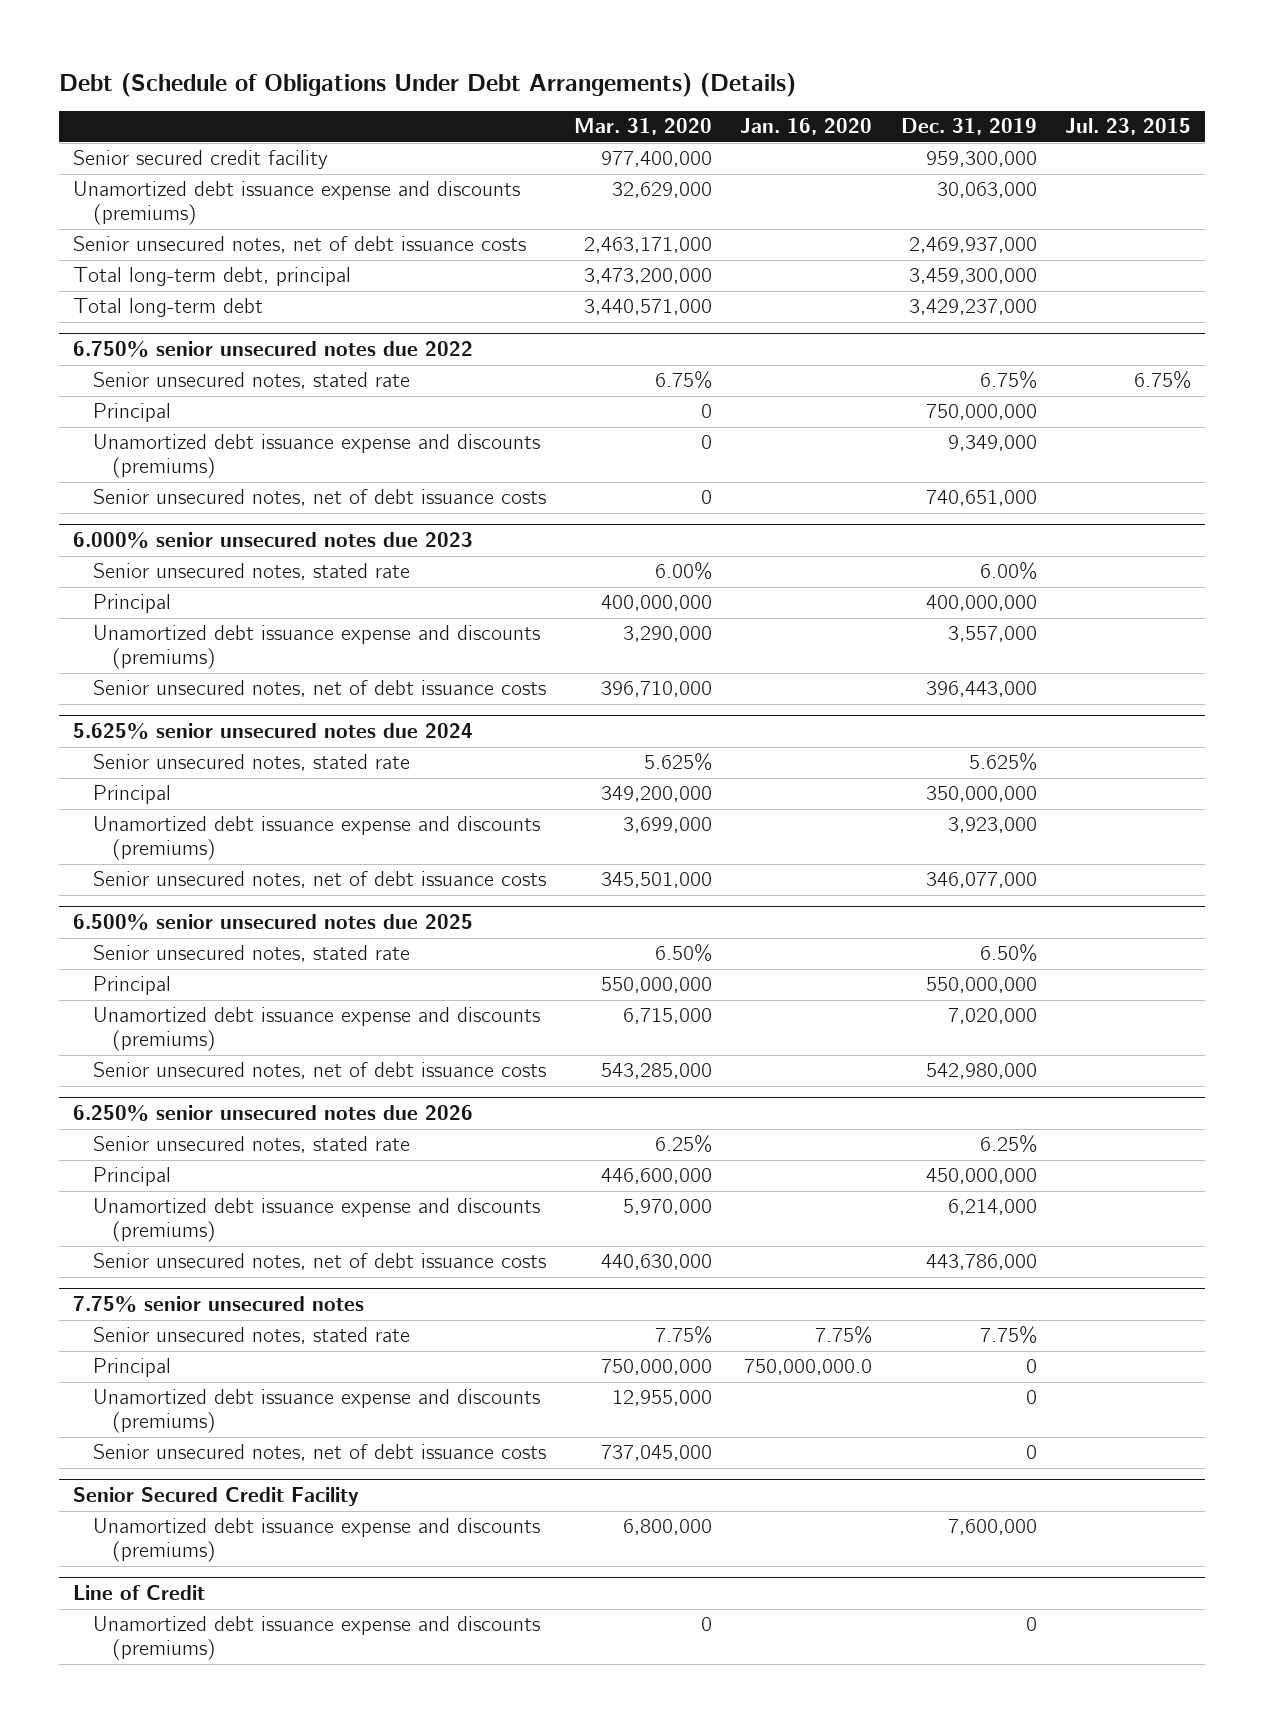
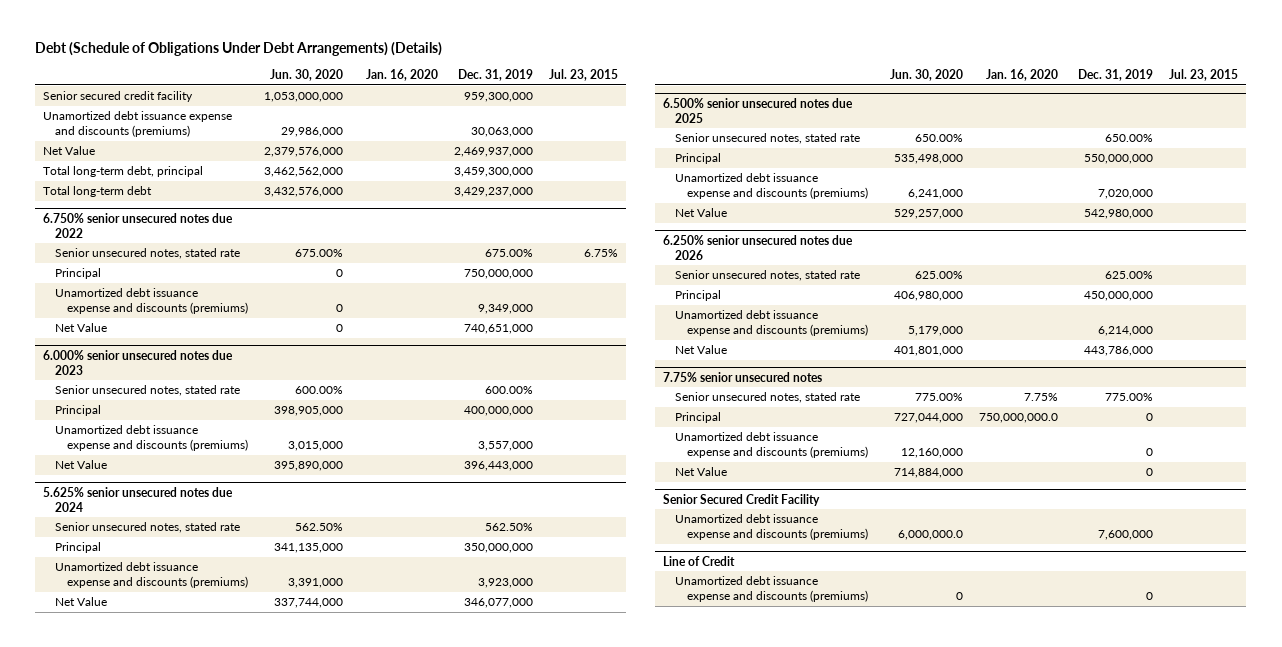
- | Mar. 31, 2020 | Jan. 16, 2020 | Dec. 31, 2019 | Jul. 23, 2015
+ | Jun. 30, 2020 | Jan. 16, 2020 | Dec. 31, 2019 | Jul. 23, 2015
- Senior unsecured notes, net of debt issuance costs | 2,463,171,000 | | 2,469,937,000 |
+ Net Value | 2,379,576,000 | | 2,469,937,000 |
@ 6.750% senior unsecured notes due 2022
- Senior unsecured notes, stated rate | 6.75% | | 6.75% | 6.75%
+ Senior unsecured notes, stated rate | 675.00% | | 675.00% | 6.75%
- Senior unsecured notes, net of debt issuance costs | 0 | | 740,651,000 |
+ Net Value | 0 | | 740,651,000 |
@ 6.000% senior unsecured notes due 2023
- Senior unsecured notes, stated rate | 6.00% | | 6.00% |
+ Senior unsecured notes, stated rate | 600.00% | | 600.00% |
- Senior unsecured notes, net of debt issuance costs | 396,710,000 | | 396,443,000 |
+ Net Value | 395,890,000 | | 396,443,000 |
@ 5.625% senior unsecured notes due 2024
- Senior unsecured notes, stated rate | 5.625% | | 5.625% |
+ Senior unsecured notes, stated rate | 562.50% | | 562.50% |
- Senior unsecured notes, net of debt issuance costs | 345,501,000 | | 346,077,000 |
+ Net Value | 337,744,000 | | 346,077,000 |
@ 6.500% senior unsecured notes due 2025
- Senior unsecured notes, stated rate | 6.50% | | 6.50% |
+ Senior unsecured notes, stated rate | 650.00% | | 650.00% |
- Senior unsecured notes, net of debt issuance costs | 543,285,000 | | 542,980,000 |
+ Net Value | 529,257,000 | | 542,980,000 |
@ 6.250% senior unsecured notes due 2026
- Senior unsecured notes, stated rate | 6.25% | | 6.25% |
+ Senior unsecured notes, stated rate | 625.00% | | 625.00% |
- Senior unsecured notes, net of debt issuance costs | 440,630,000 | | 443,786,000 |
+ Net Value | 401,801,000 | | 443,786,000 |
@ 7.75% senior unsecured notes
- Senior unsecured notes, stated rate | 7.75% | 7.75% | 7.75% |
+ Senior unsecured notes, stated rate | 775.00% | 7.75% | 775.00% |
- Senior unsecured notes, net of debt issuance costs | 737,045,000 | | 0 |
+ Net Value | 714,884,000 | | 0 |

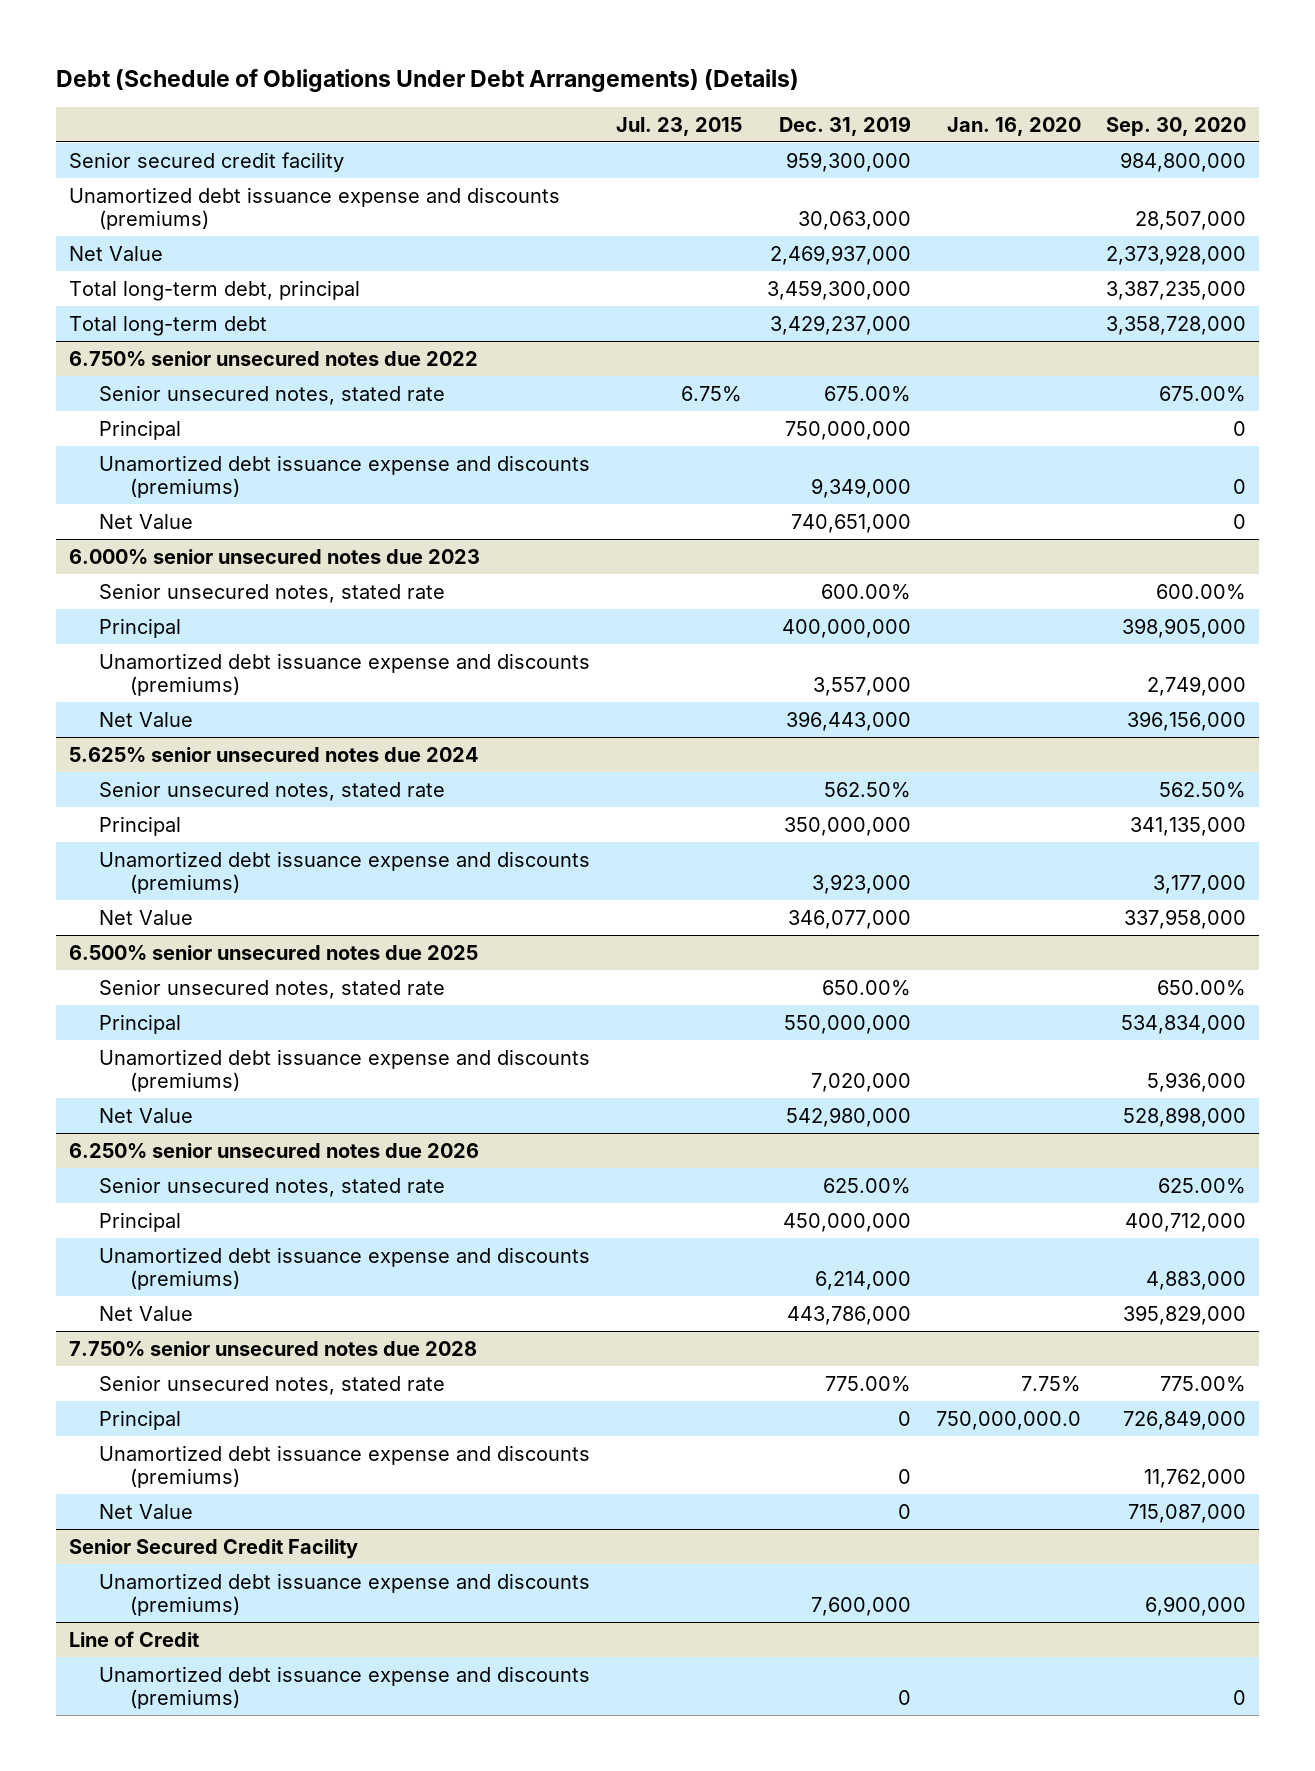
- | Jun. 30, 2020 | Jan. 16, 2020 | Dec. 31, 2019 | Jul. 23, 2015
+ | Jul. 23, 2015 | Dec. 31, 2019 | Jan. 16, 2020 | Sep. 30, 2020
- 7.75% senior unsecured notes
+ 7.750% senior unsecured notes due 2028

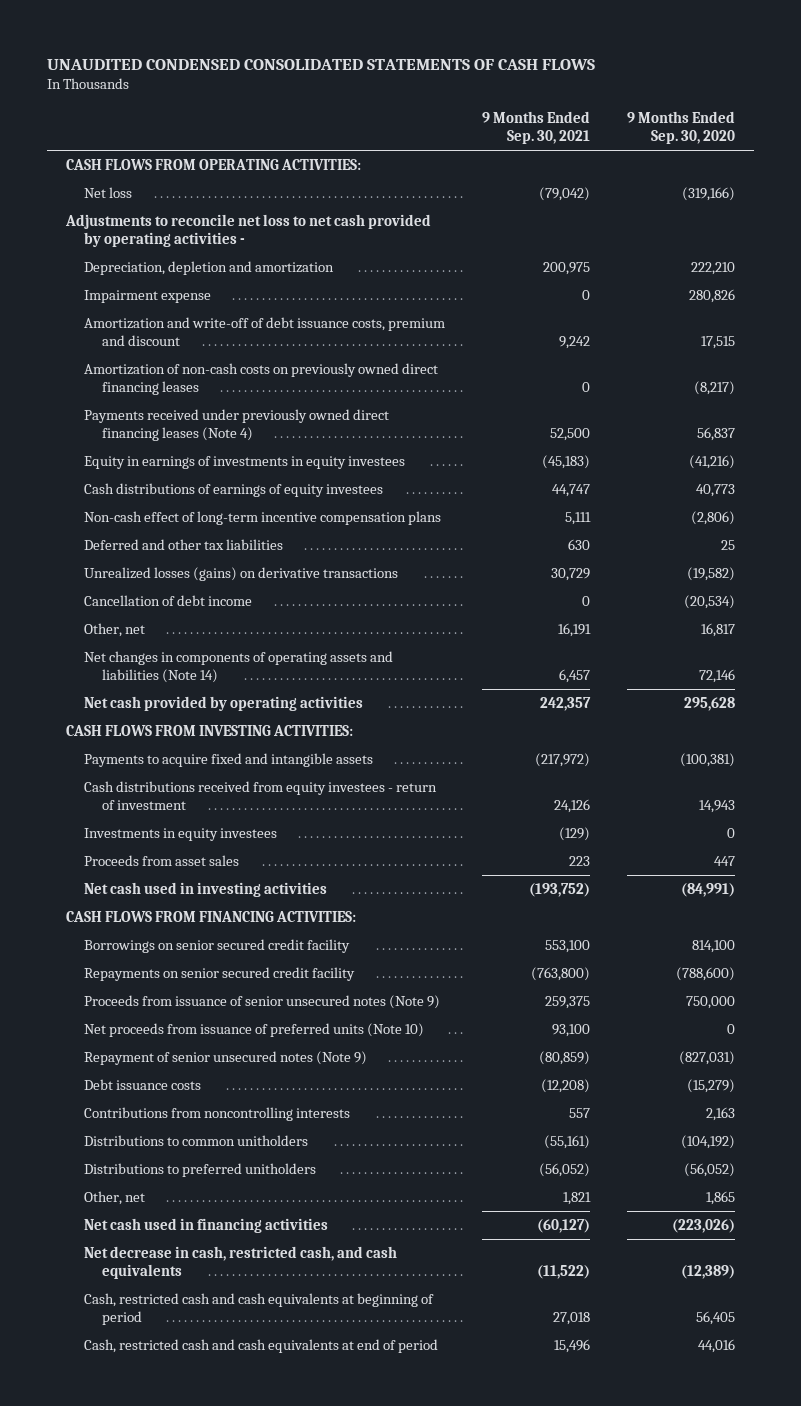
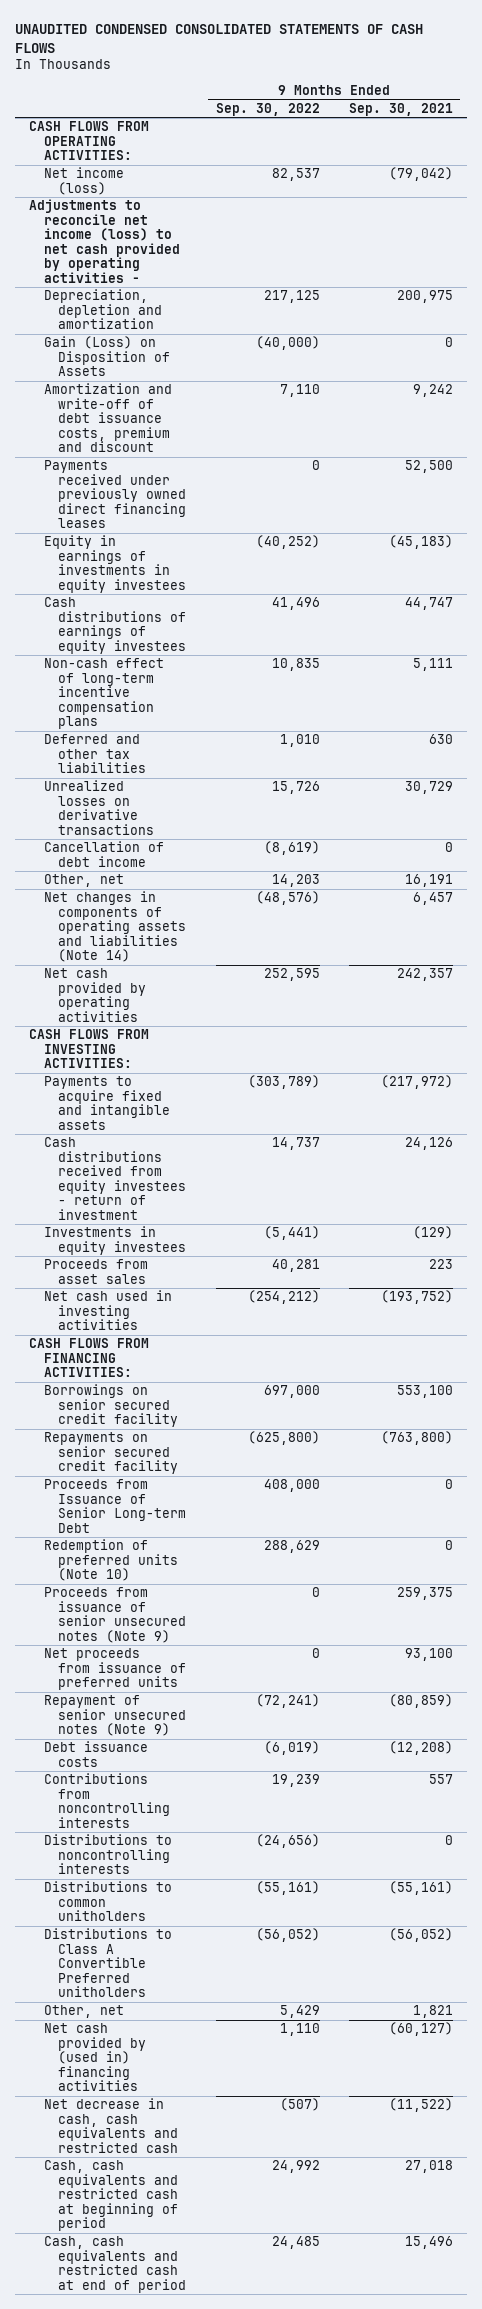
- | 9 Months Ended Sep. 30, 2021 | 9 Months Ended Sep. 30, 2020
+ | 9 Months Ended Sep. 30, 2022 | 9 Months Ended Sep. 30, 2021
- Net loss | (79,042) | (319,166)
- Adjustments to reconcile net loss to net cash provided by operating activities -
+ Net income (loss) | 82,537 | (79,042)
+ Adjustments to reconcile net income (loss) to net cash provided by operating activities -
- Impairment expense | 0 | 280,826
+ Gain (Loss) on Disposition of Assets | (40,000) | 0
- Amortization of non-cash costs on previously owned direct financing leases | 0 | (8,217)
- Payments received under previously owned direct financing leases (Note 4) | 52,500 | 56,837
+ Payments received under previously owned direct financing leases | 0 | 52,500
- Unrealized losses (gains) on derivative transactions | 30,729 | (19,582)
+ Unrealized losses on derivative transactions | 15,726 | 30,729
+ Proceeds from Issuance of Senior Long-term Debt | 408,000 | 0
+ Redemption of preferred units (Note 10) | 288,629 | 0
- Net proceeds from issuance of preferred units (Note 10) | 93,100 | 0
+ Net proceeds from issuance of preferred units | 0 | 93,100
+ Distributions to noncontrolling interests | (24,656) | 0
- Distributions to preferred unitholders | (56,052) | (56,052)
+ Distributions to Class A Convertible Preferred unitholders | (56,052) | (56,052)
- Net cash used in financing activities | (60,127) | (223,026)
- Net decrease in cash, restricted cash, and cash equivalents | (11,522) | (12,389)
- Cash, restricted cash and cash equivalents at beginning of period | 27,018 | 56,405
- Cash, restricted cash and cash equivalents at end of period | 15,496 | 44,016
+ Net cash provided by (used in) financing activities | 1,110 | (60,127)
+ Net decrease in cash, cash equivalents and restricted cash | (507) | (11,522)
+ Cash, cash equivalents and restricted cash at beginning of period | 24,992 | 27,018
+ Cash, cash equivalents and restricted cash at end of period | 24,485 | 15,496

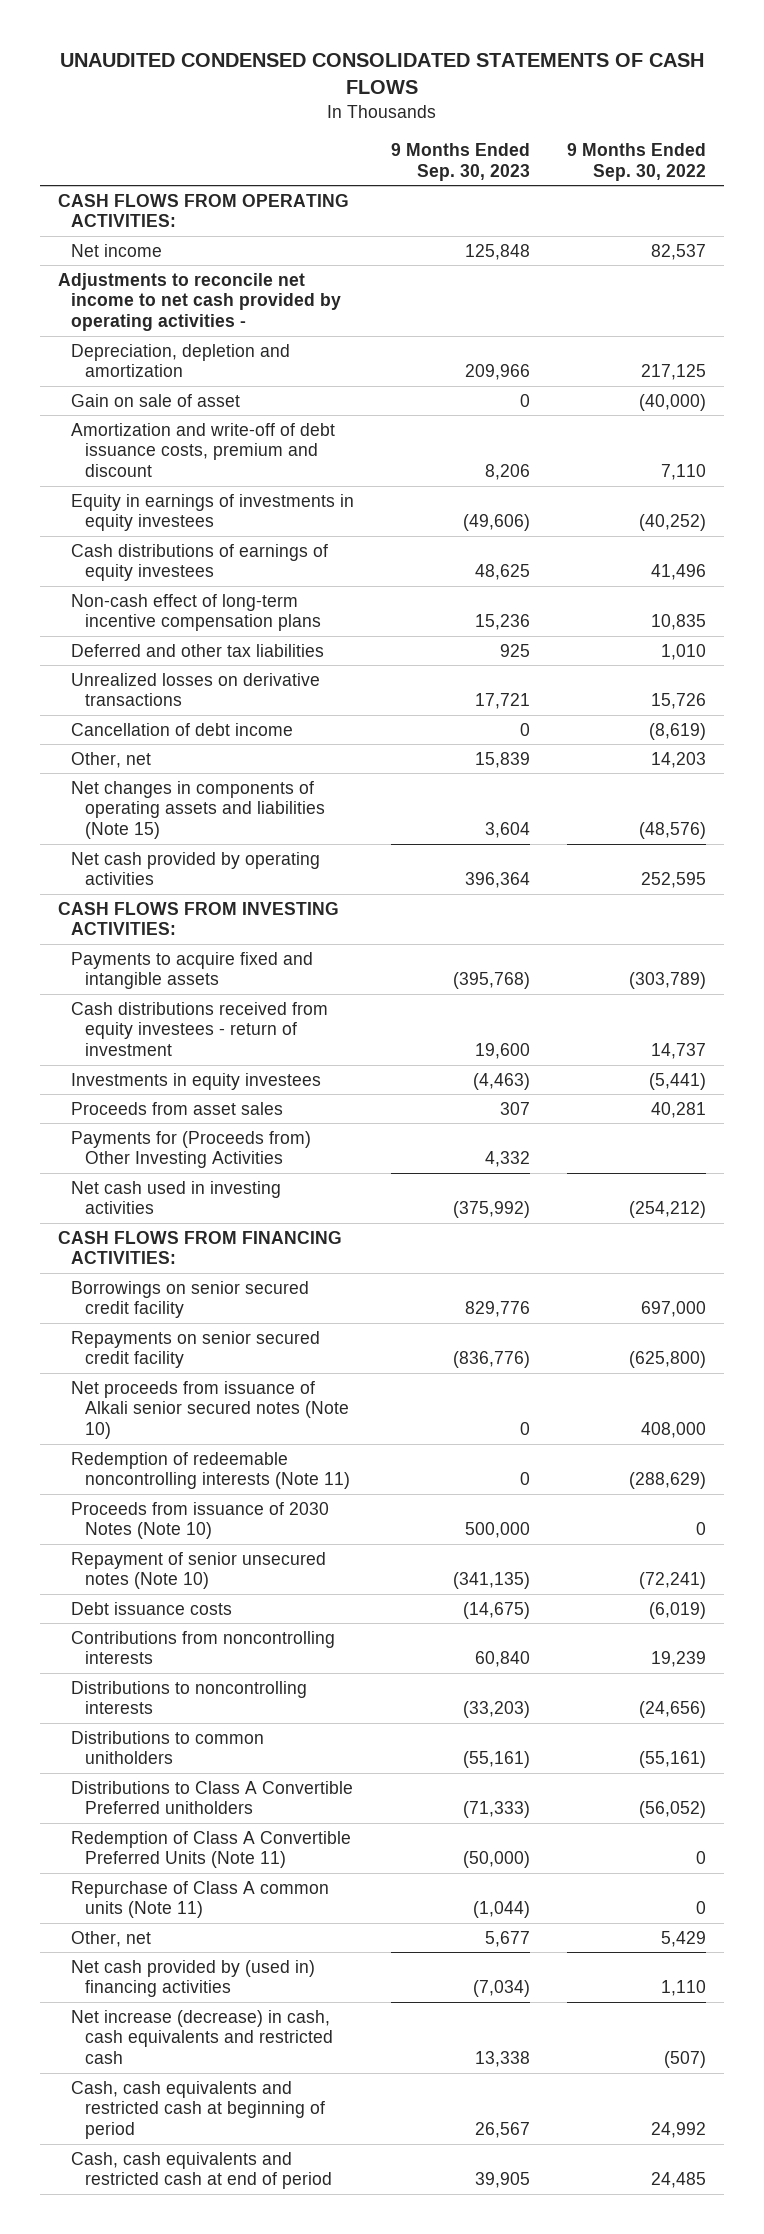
- | 9 Months Ended Sep. 30, 2022 | 9 Months Ended Sep. 30, 2021
+ | 9 Months Ended Sep. 30, 2023 | 9 Months Ended Sep. 30, 2022
- Net income (loss) | 82,537 | (79,042)
- Adjustments to reconcile net income (loss) to net cash provided by operating activities -
+ Net income | 125,848 | 82,537
+ Adjustments to reconcile net income to net cash provided by operating activities -
- Gain (Loss) on Disposition of Assets | (40,000) | 0
+ Gain on sale of asset | 0 | (40,000)
- Payments received under previously owned direct financing leases | 0 | 52,500
- Net changes in components of operating assets and liabilities (Note 14) | (48,576) | 6,457
+ Net changes in components of operating assets and liabilities (Note 15) | 3,604 | (48,576)
+ Payments for (Proceeds from) Other Investing Activities | 4,332 |
- Proceeds from Issuance of Senior Long-term Debt | 408,000 | 0
- Redemption of preferred units (Note 10) | 288,629 | 0
- Proceeds from issuance of senior unsecured notes (Note 9) | 0 | 259,375
- Net proceeds from issuance of preferred units | 0 | 93,100
- Repayment of senior unsecured notes (Note 9) | (72,241) | (80,859)
+ Net proceeds from issuance of Alkali senior secured notes (Note 10) | 0 | 408,000
+ Redemption of redeemable noncontrolling interests (Note 11) | 0 | (288,629)
+ Proceeds from issuance of 2030 Notes (Note 10) | 500,000 | 0
+ Repayment of senior unsecured notes (Note 10) | (341,135) | (72,241)
+ Redemption of Class A Convertible Preferred Units (Note 11) | (50,000) | 0
+ Repurchase of Class A common units (Note 11) | (1,044) | 0
- Net decrease in cash, cash equivalents and restricted cash | (507) | (11,522)
+ Net increase (decrease) in cash, cash equivalents and restricted cash | 13,338 | (507)

